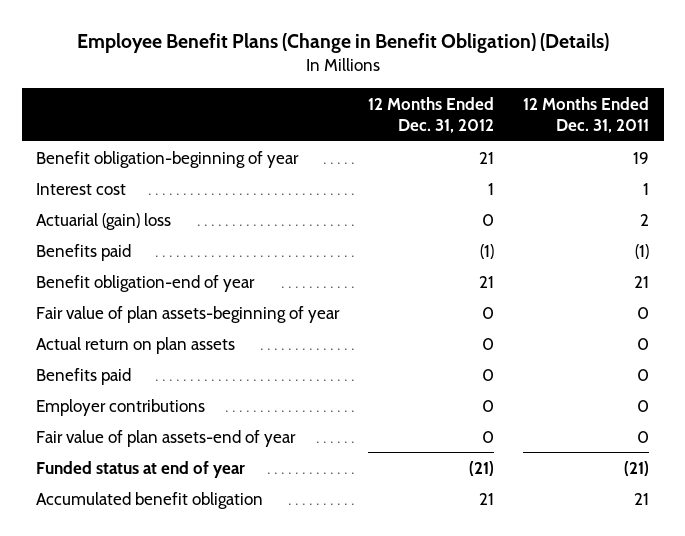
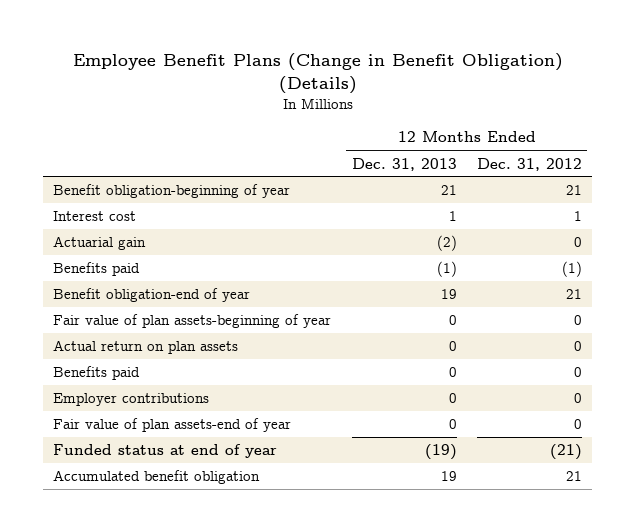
- | 12 Months Ended Dec. 31, 2012 | 12 Months Ended Dec. 31, 2011
+ | 12 Months Ended Dec. 31, 2013 | 12 Months Ended Dec. 31, 2012
- Actuarial (gain) loss | 0 | 2
+ Actuarial gain | (2) | 0

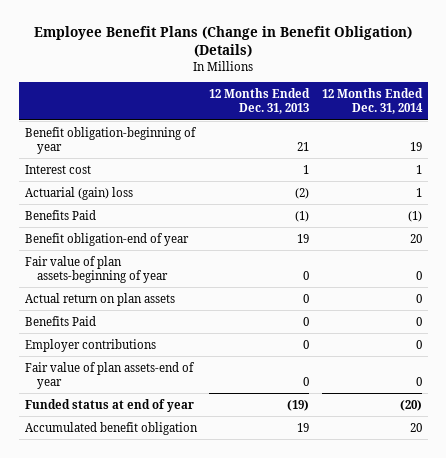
- | 12 Months Ended Dec. 31, 2013 | 12 Months Ended Dec. 31, 2012
+ | 12 Months Ended Dec. 31, 2013 | 12 Months Ended Dec. 31, 2014
- Actuarial gain | (2) | 0
- Benefits paid | (1) | (1)
+ Actuarial (gain) loss | (2) | 1
+ Benefits Paid | (1) | (1)
- Benefits paid | 0 | 0
+ Benefits Paid | 0 | 0

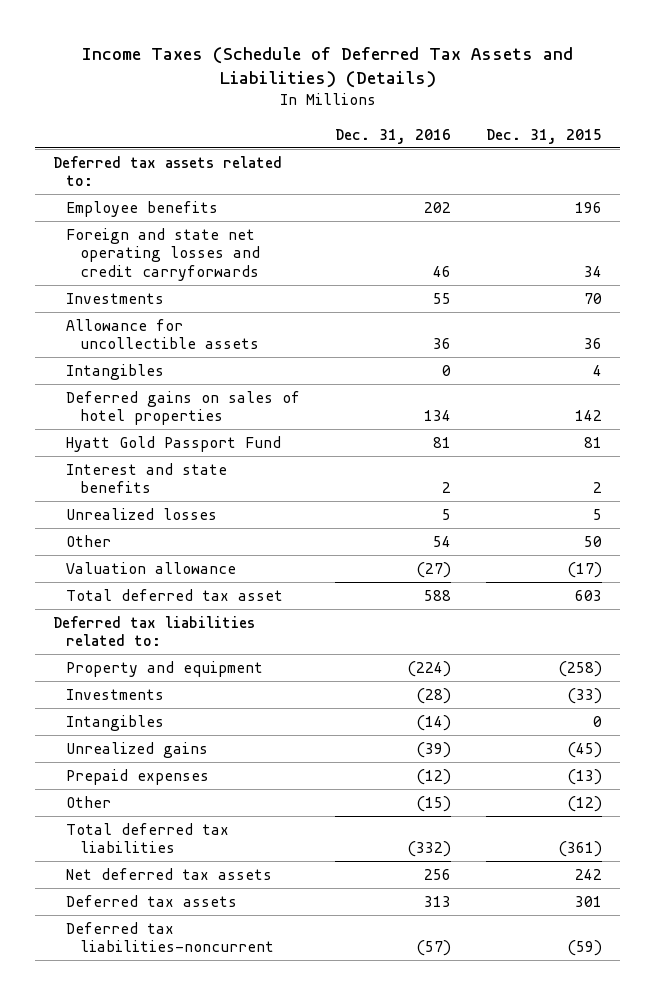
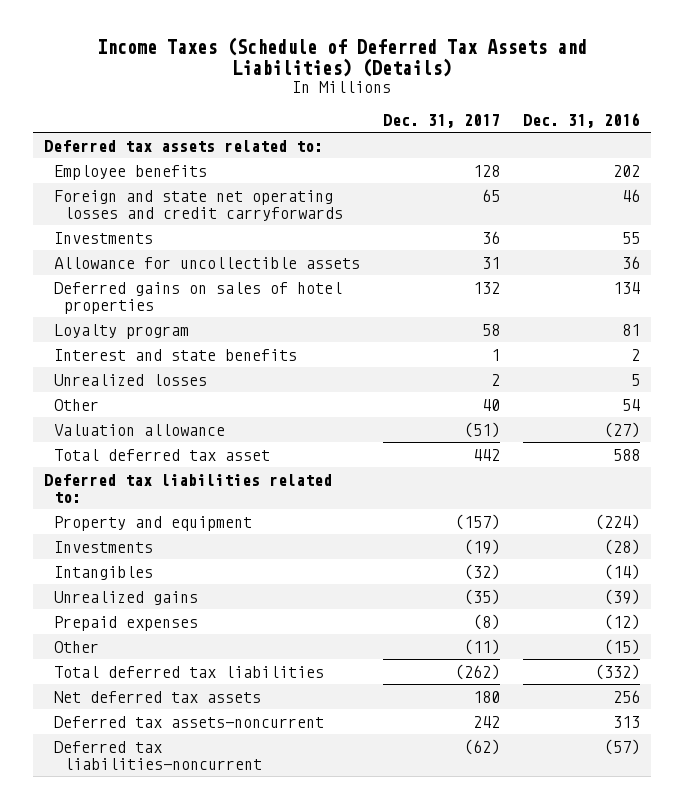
- | Dec. 31, 2016 | Dec. 31, 2015
+ | Dec. 31, 2017 | Dec. 31, 2016
- Intangibles | 0 | 4
- Hyatt Gold Passport Fund | 81 | 81
+ Loyalty program | 58 | 81
- Deferred tax assets | 313 | 301
+ Deferred tax assets-noncurrent | 242 | 313

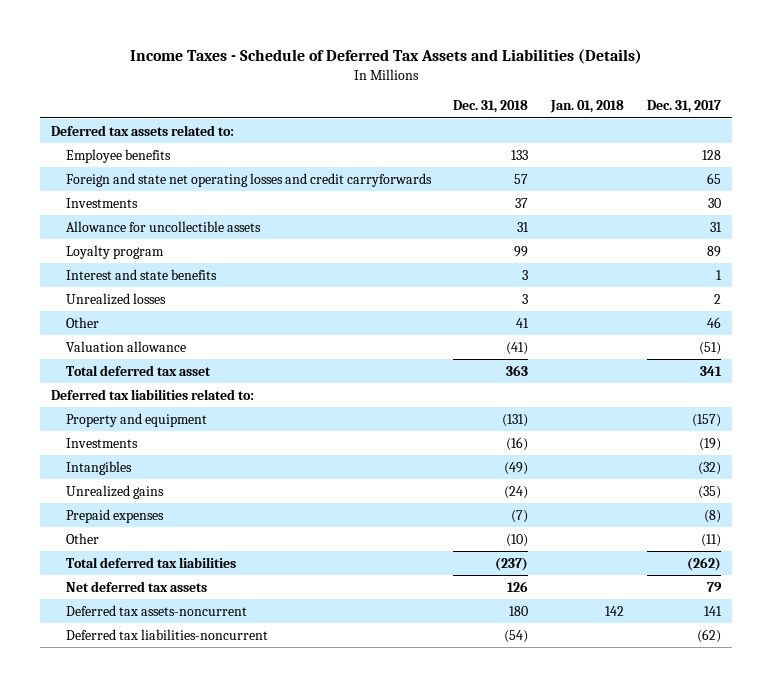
- Income Taxes (Schedule of Deferred Tax Assets and Liabilities) (Details)
+ Income Taxes - Schedule of Deferred Tax Assets and Liabilities (Details)
- | Dec. 31, 2017 | Dec. 31, 2016
+ | Dec. 31, 2018 | Jan. 01, 2018 | Dec. 31, 2017
- Investments | 36 | 55
+ Investments | 37 | | 30
- Deferred gains on sales of hotel properties | 132 | 134
- Loyalty program | 58 | 81
+ Loyalty program | 99 | | 89
- Other | 40 | 54
+ Other | 41 | | 46
- Total deferred tax asset | 442 | 588
+ Total deferred tax asset | 363 | | 341
- Net deferred tax assets | 180 | 256
- Deferred tax assets-noncurrent | 242 | 313
+ Net deferred tax assets | 126 | | 79
+ Deferred tax assets-noncurrent | 180 | 142 | 141

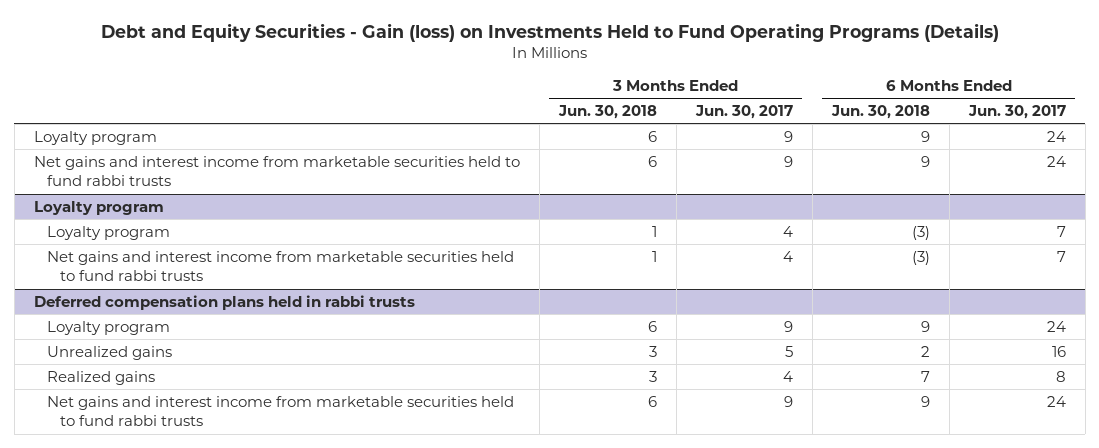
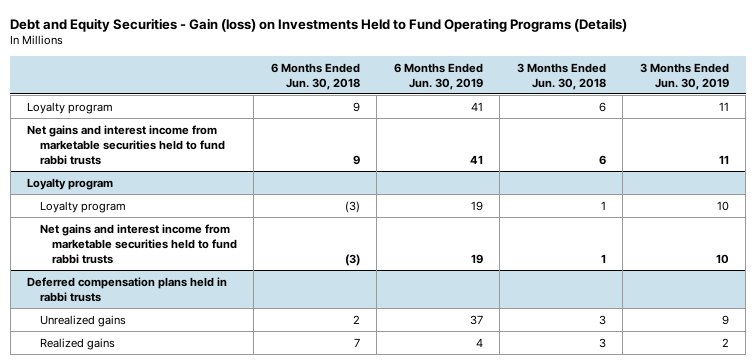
- | 3 Months Ended Jun. 30, 2018 | 3 Months Ended Jun. 30, 2017 | 6 Months Ended Jun. 30, 2018 | 6 Months Ended Jun. 30, 2017
+ | 6 Months Ended Jun. 30, 2018 | 6 Months Ended Jun. 30, 2019 | 3 Months Ended Jun. 30, 2018 | 3 Months Ended Jun. 30, 2019
@ Deferred compensation plans held in rabbi trusts
- Loyalty program | 6 | 9 | 9 | 24
- Net gains and interest income from marketable securities held to fund rabbi trusts | 6 | 9 | 9 | 24

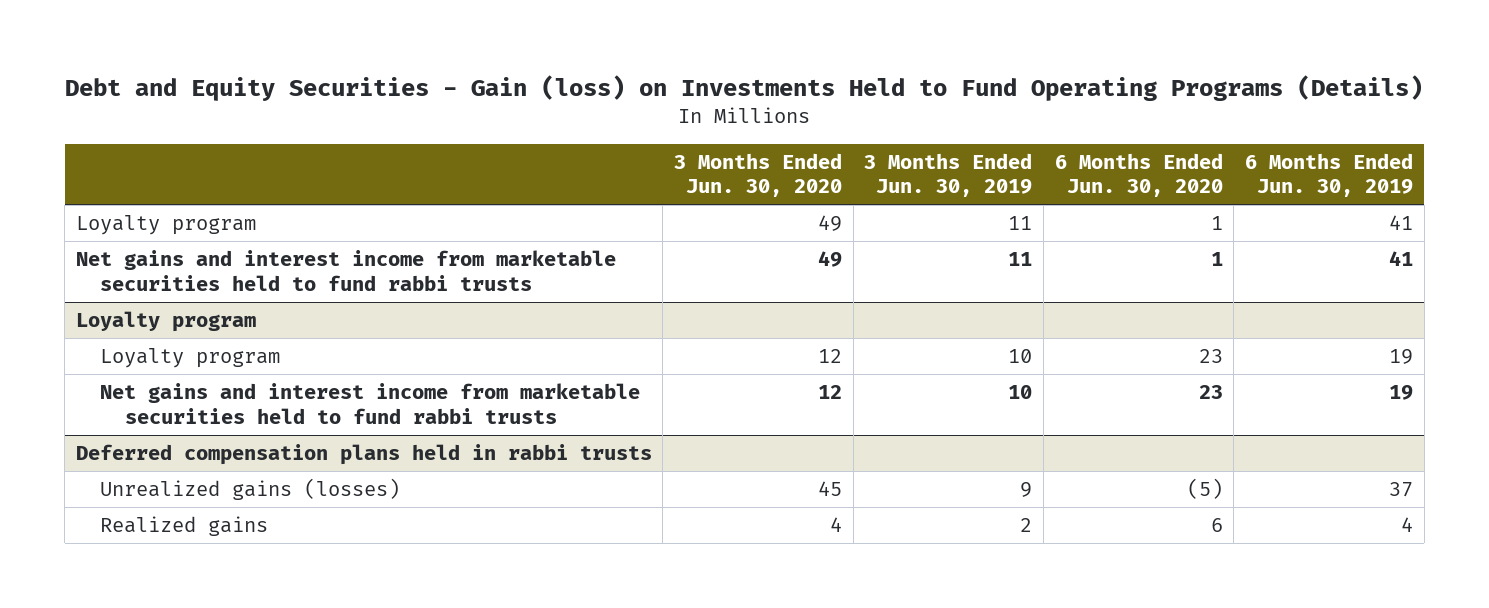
- | 6 Months Ended Jun. 30, 2018 | 6 Months Ended Jun. 30, 2019 | 3 Months Ended Jun. 30, 2018 | 3 Months Ended Jun. 30, 2019
+ | 3 Months Ended Jun. 30, 2020 | 3 Months Ended Jun. 30, 2019 | 6 Months Ended Jun. 30, 2020 | 6 Months Ended Jun. 30, 2019
@ Deferred compensation plans held in rabbi trusts
- Unrealized gains | 2 | 37 | 3 | 9
+ Unrealized gains (losses) | 45 | 9 | (5) | 37

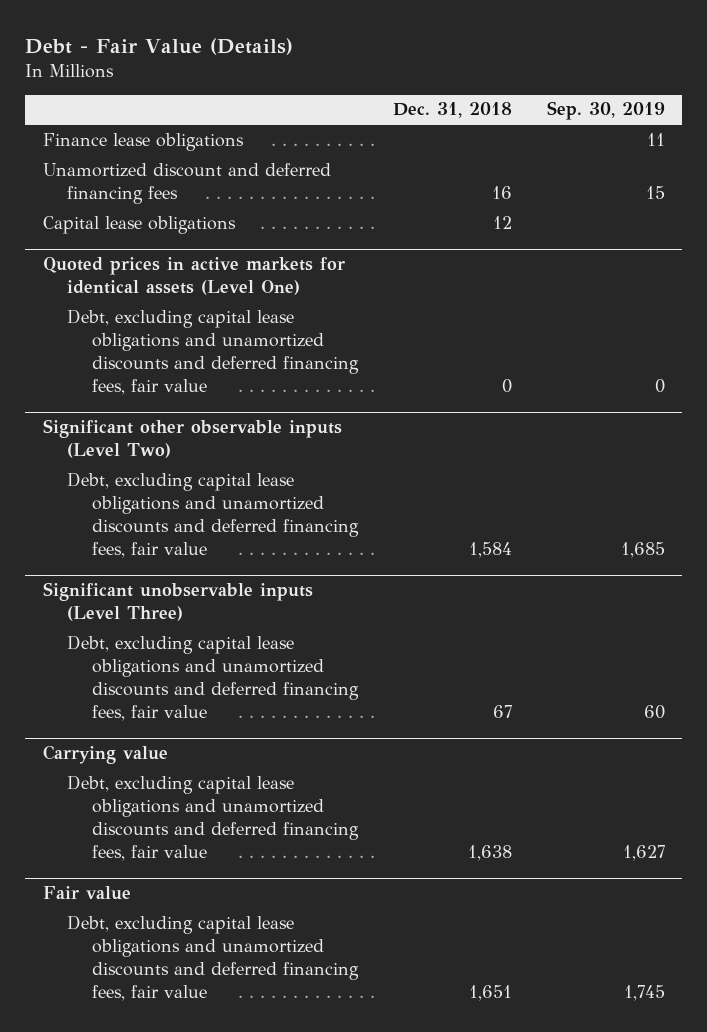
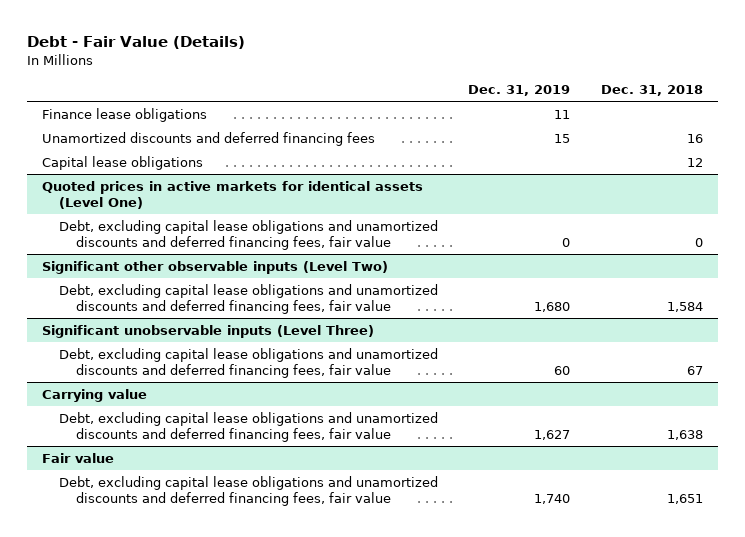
- | Dec. 31, 2018 | Sep. 30, 2019
+ | Dec. 31, 2019 | Dec. 31, 2018
- Unamortized discount and deferred financing fees | 16 | 15
+ Unamortized discounts and deferred financing fees | 15 | 16

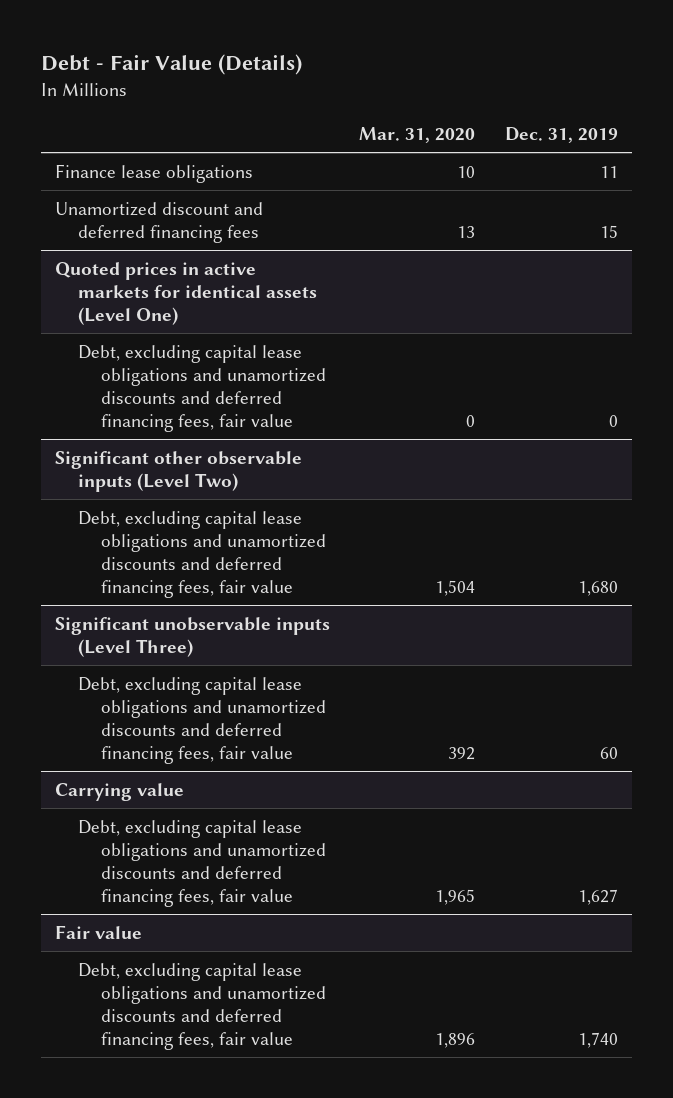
- | Dec. 31, 2019 | Dec. 31, 2018
+ | Mar. 31, 2020 | Dec. 31, 2019
- Unamortized discounts and deferred financing fees | 15 | 16
- Capital lease obligations | | 12
+ Unamortized discount and deferred financing fees | 13 | 15

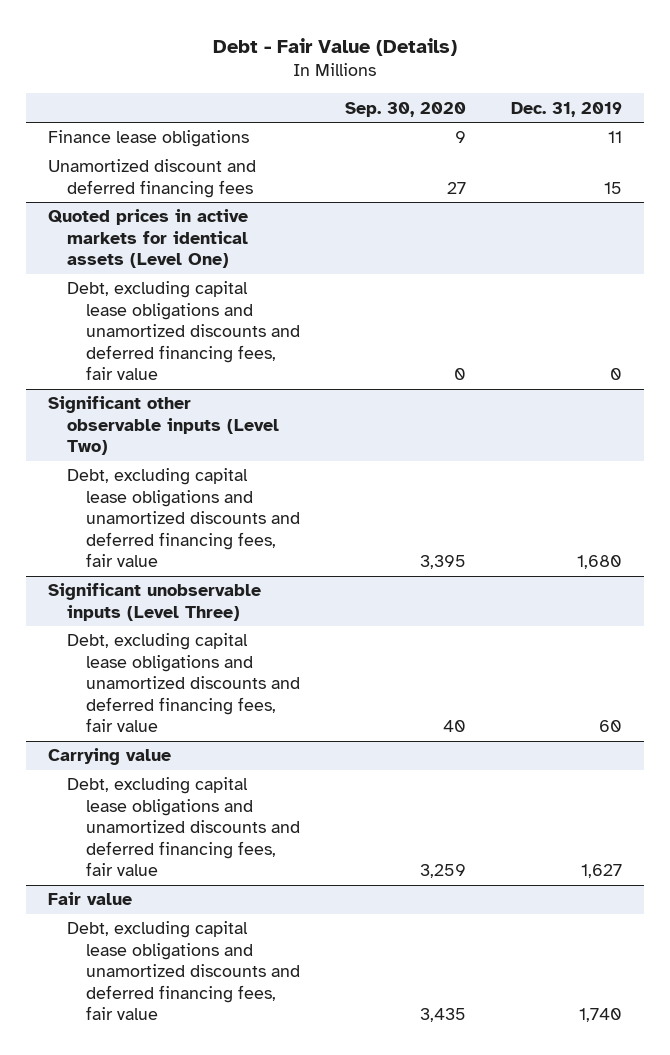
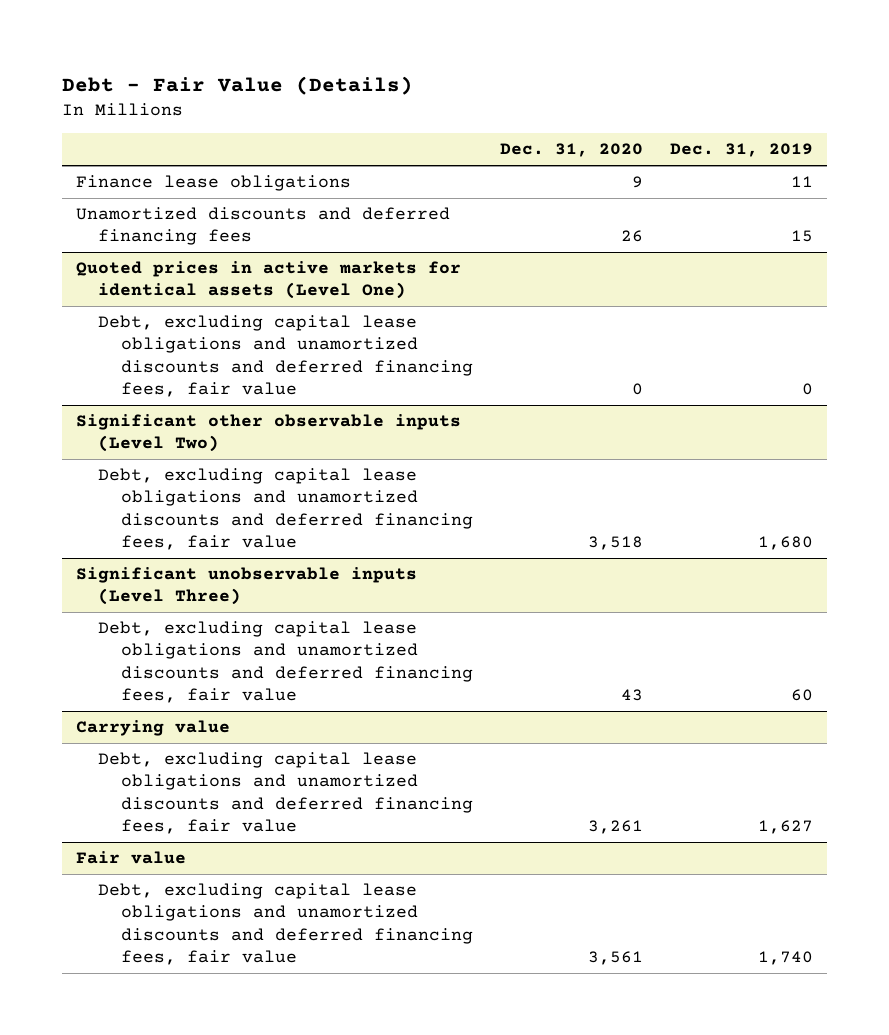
- | Sep. 30, 2020 | Dec. 31, 2019
+ | Dec. 31, 2020 | Dec. 31, 2019
- Unamortized discount and deferred financing fees | 27 | 15
+ Unamortized discounts and deferred financing fees | 26 | 15

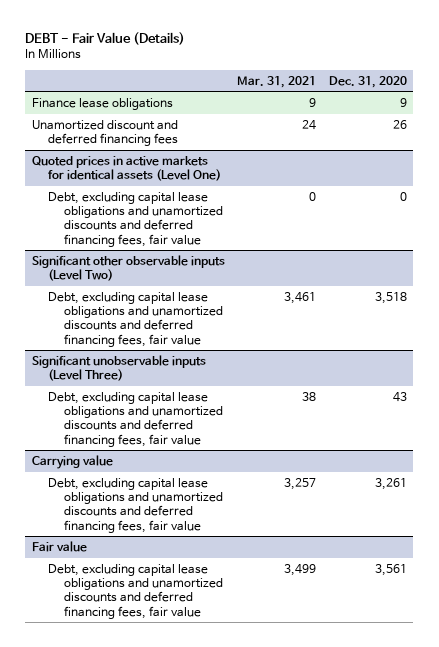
- Debt - Fair Value (Details)
+ DEBT - Fair Value (Details)
- | Dec. 31, 2020 | Dec. 31, 2019
+ | Mar. 31, 2021 | Dec. 31, 2020
- Unamortized discounts and deferred financing fees | 26 | 15
+ Unamortized discount and deferred financing fees | 24 | 26

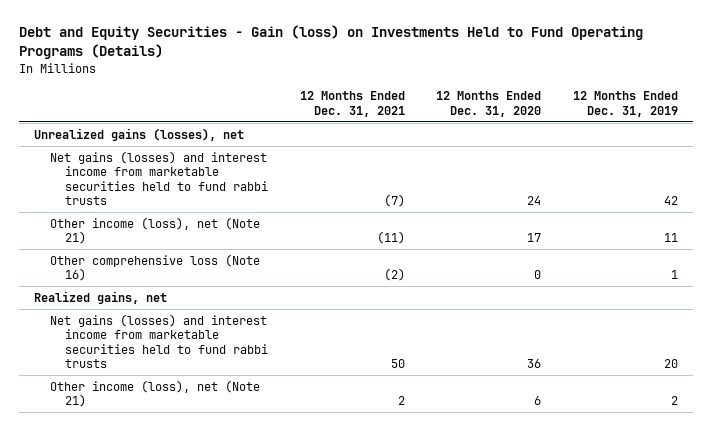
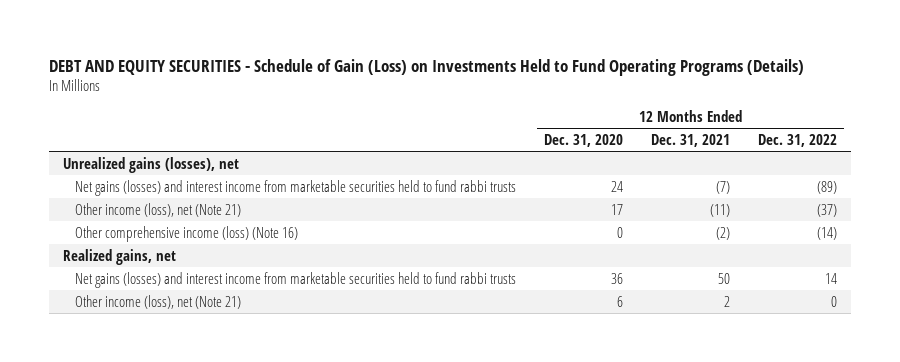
- Debt and Equity Securities - Gain (loss) on Investments Held to Fund Operating Programs (Details)
+ DEBT AND EQUITY SECURITIES - Schedule of Gain (Loss) on Investments Held to Fund Operating Programs (Details)
- | 12 Months Ended Dec. 31, 2021 | 12 Months Ended Dec. 31, 2020 | 12 Months Ended Dec. 31, 2019
+ | 12 Months Ended Dec. 31, 2020 | 12 Months Ended Dec. 31, 2021 | 12 Months Ended Dec. 31, 2022
- Other comprehensive loss (Note 16) | (2) | 0 | 1
+ Other comprehensive income (loss) (Note 16) | 0 | (2) | (14)

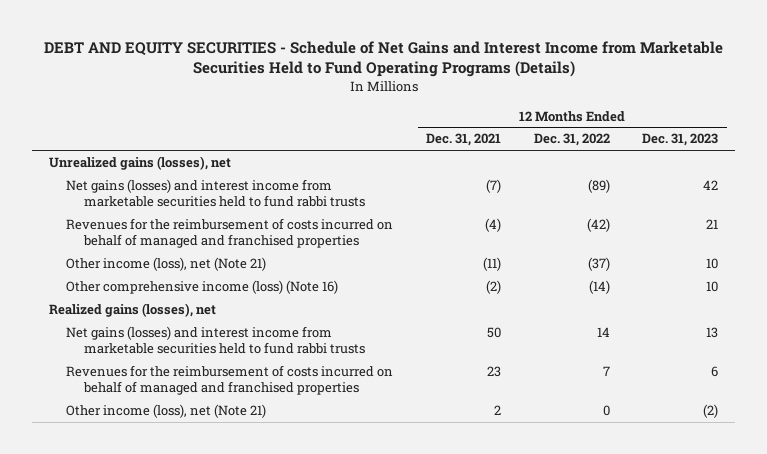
- DEBT AND EQUITY SECURITIES - Schedule of Gain (Loss) on Investments Held to Fund Operating Programs (Details)
+ DEBT AND EQUITY SECURITIES - Schedule of Net Gains and Interest Income from Marketable Securities Held to Fund Operating Programs (Details)
- | 12 Months Ended Dec. 31, 2020 | 12 Months Ended Dec. 31, 2021 | 12 Months Ended Dec. 31, 2022
+ | 12 Months Ended Dec. 31, 2021 | 12 Months Ended Dec. 31, 2022 | 12 Months Ended Dec. 31, 2023
+ Revenues for the reimbursement of costs incurred on behalf of managed and franchised properties | (4) | (42) | 21
- Realized gains, net
+ Realized gains (losses), net
+ Revenues for the reimbursement of costs incurred on behalf of managed and franchised properties | 23 | 7 | 6

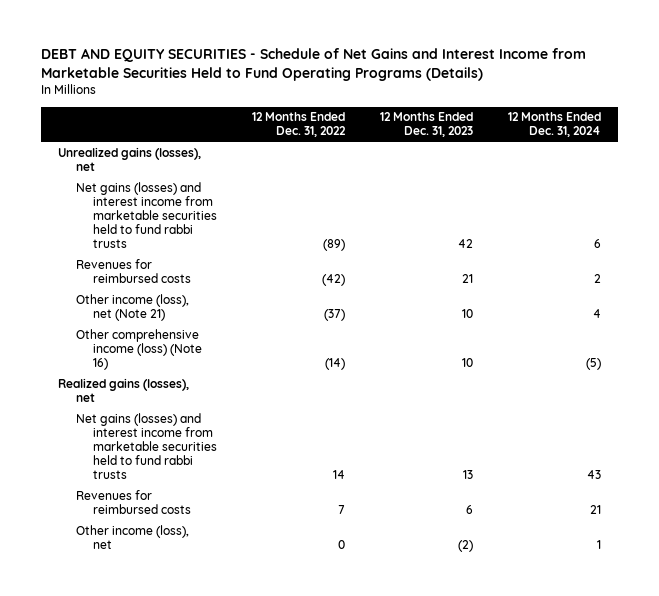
- | 12 Months Ended Dec. 31, 2021 | 12 Months Ended Dec. 31, 2022 | 12 Months Ended Dec. 31, 2023
+ | 12 Months Ended Dec. 31, 2022 | 12 Months Ended Dec. 31, 2023 | 12 Months Ended Dec. 31, 2024
- Revenues for the reimbursement of costs incurred on behalf of managed and franchised properties | (4) | (42) | 21
+ Revenues for reimbursed costs | (42) | 21 | 2
- Revenues for the reimbursement of costs incurred on behalf of managed and franchised properties | 23 | 7 | 6
- Other income (loss), net (Note 21) | 2 | 0 | (2)
+ Revenues for reimbursed costs | 7 | 6 | 21
+ Other income (loss), net | 0 | (2) | 1

